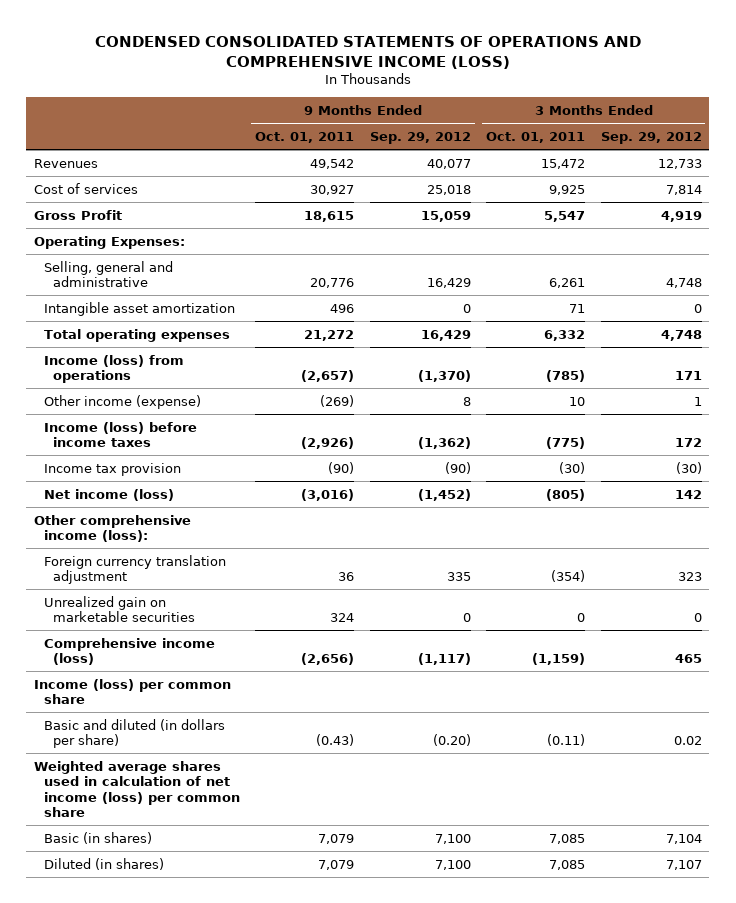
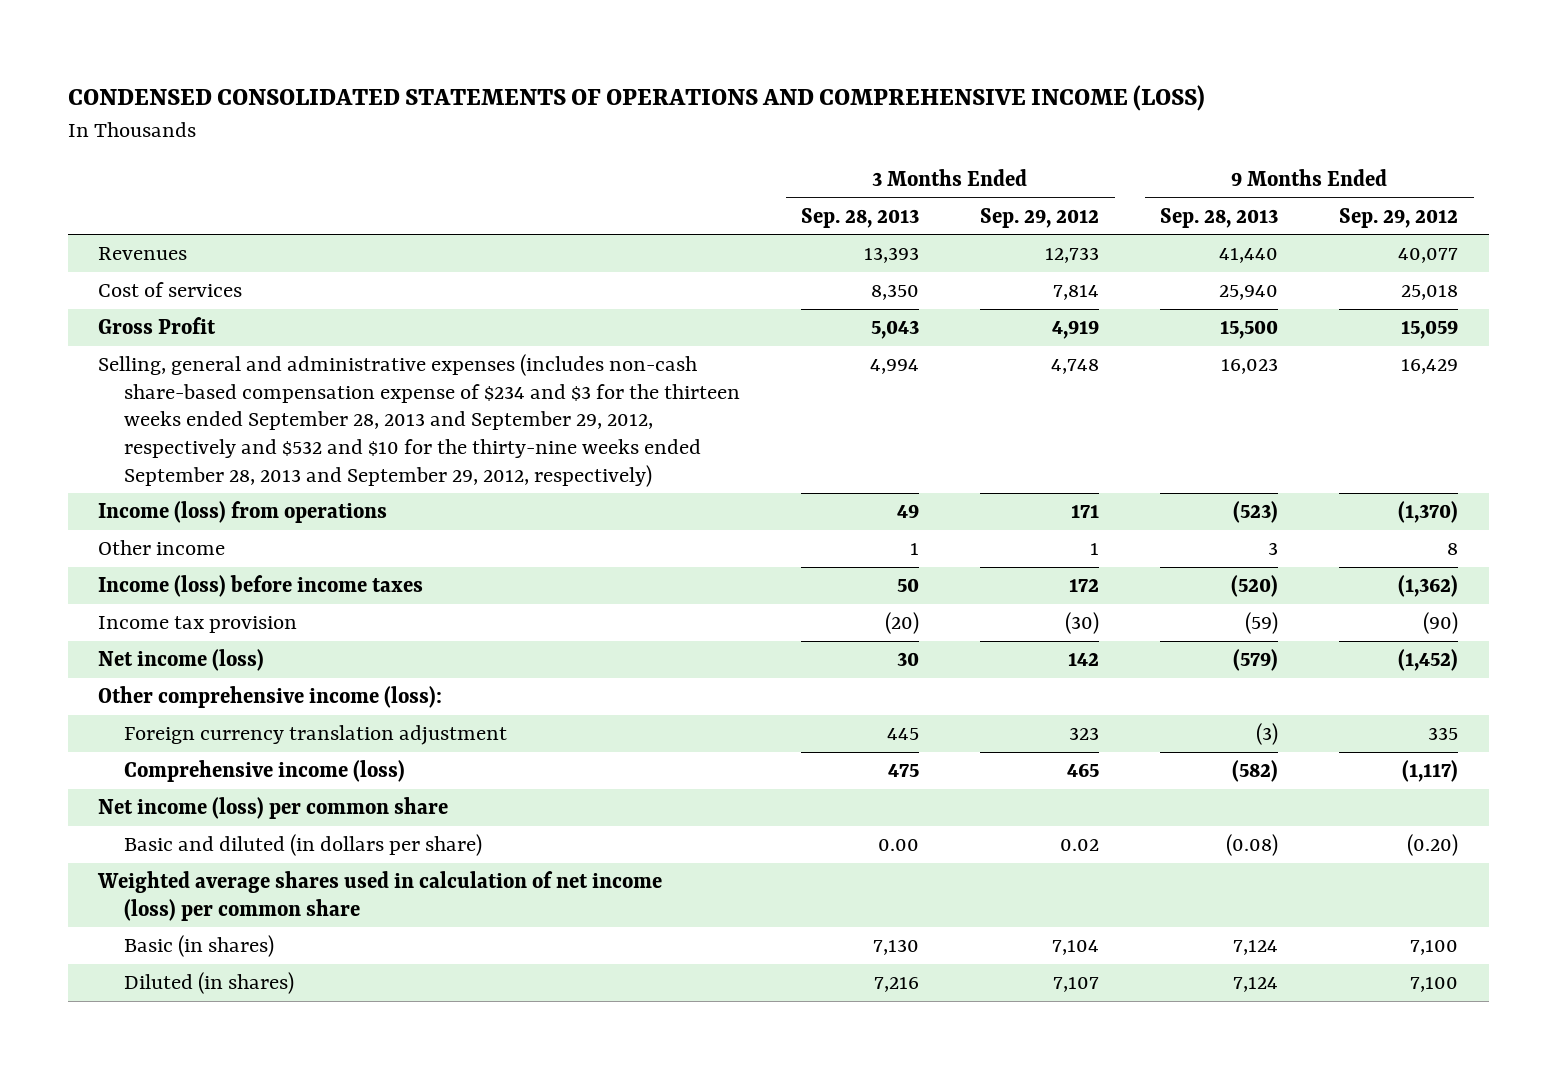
- | 9 Months Ended Oct. 01, 2011 | 9 Months Ended Sep. 29, 2012 | 3 Months Ended Oct. 01, 2011 | 3 Months Ended Sep. 29, 2012
+ | 3 Months Ended Sep. 28, 2013 | 3 Months Ended Sep. 29, 2012 | 9 Months Ended Sep. 28, 2013 | 9 Months Ended Sep. 29, 2012
- Operating Expenses:
- Selling, general and administrative | 20,776 | 16,429 | 6,261 | 4,748
- Intangible asset amortization | 496 | 0 | 71 | 0
- Total operating expenses | 21,272 | 16,429 | 6,332 | 4,748
+ Selling, general and administrative expenses (includes non-cash share-based compensation expense of $234 and $3 for the thirteen weeks ended September 28, 2013 and September 29, 2012, respectively and $532 and $10 for the thirty-nine weeks ended September 28, 2013 and September 29, 2012, respectively) | 4,994 | 4,748 | 16,023 | 16,429
- Other income (expense) | (269) | 8 | 10 | 1
+ Other income | 1 | 1 | 3 | 8
- Unrealized gain on marketable securities | 324 | 0 | 0 | 0
- Income (loss) per common share
+ Net income (loss) per common share

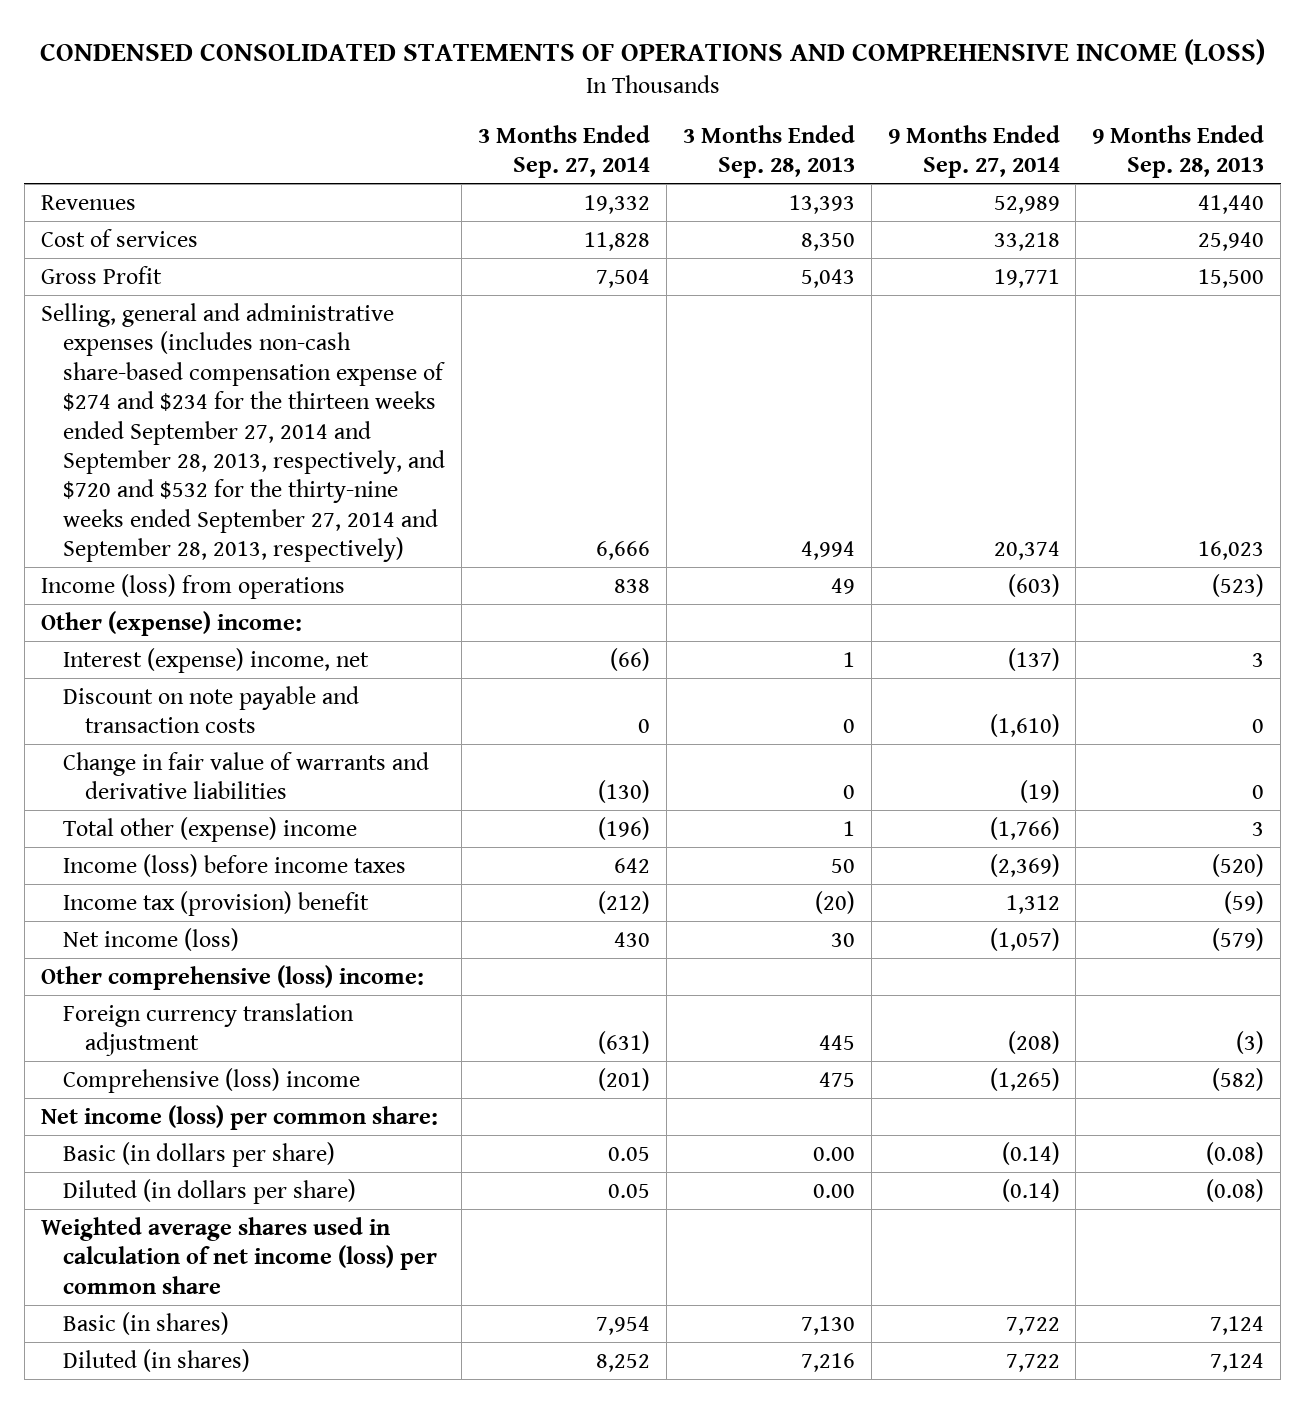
- | 3 Months Ended Sep. 28, 2013 | 3 Months Ended Sep. 29, 2012 | 9 Months Ended Sep. 28, 2013 | 9 Months Ended Sep. 29, 2012
+ | 3 Months Ended Sep. 27, 2014 | 3 Months Ended Sep. 28, 2013 | 9 Months Ended Sep. 27, 2014 | 9 Months Ended Sep. 28, 2013
- Selling, general and administrative expenses (includes non-cash share-based compensation expense of $234 and $3 for the thirteen weeks ended September 28, 2013 and September 29, 2012, respectively and $532 and $10 for the thirty-nine weeks ended September 28, 2013 and September 29, 2012, respectively) | 4,994 | 4,748 | 16,023 | 16,429
+ Selling, general and administrative expenses (includes non-cash share-based compensation expense of $274 and $234 for the thirteen weeks ended September 27, 2014 and September 28, 2013, respectively, and $720 and $532 for the thirty-nine weeks ended September 27, 2014 and September 28, 2013, respectively) | 6,666 | 4,994 | 20,374 | 16,023
- Other income | 1 | 1 | 3 | 8
+ Other (expense) income:
+ Interest (expense) income, net | (66) | 1 | (137) | 3
+ Discount on note payable and transaction costs | 0 | 0 | (1,610) | 0
+ Change in fair value of warrants and derivative liabilities | (130) | 0 | (19) | 0
+ Total other (expense) income | (196) | 1 | (1,766) | 3
- Income tax provision | (20) | (30) | (59) | (90)
+ Income tax (provision) benefit | (212) | (20) | 1,312 | (59)
- Other comprehensive income (loss):
+ Other comprehensive (loss) income:
- Comprehensive income (loss) | 475 | 465 | (582) | (1,117)
- Net income (loss) per common share
- Basic and diluted (in dollars per share) | 0.00 | 0.02 | (0.08) | (0.20)
+ Comprehensive (loss) income | (201) | 475 | (1,265) | (582)
+ Net income (loss) per common share:
+ Basic (in dollars per share) | 0.05 | 0.00 | (0.14) | (0.08)
+ Diluted (in dollars per share) | 0.05 | 0.00 | (0.14) | (0.08)

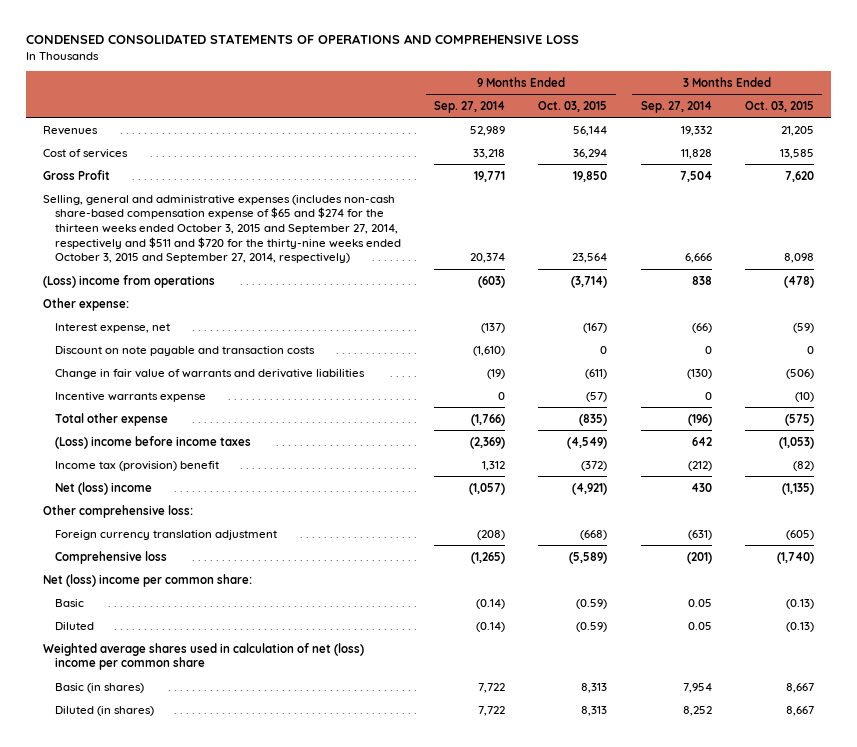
- CONDENSED CONSOLIDATED STATEMENTS OF OPERATIONS AND COMPREHENSIVE INCOME (LOSS)
+ CONDENSED CONSOLIDATED STATEMENTS OF OPERATIONS AND COMPREHENSIVE LOSS
- | 3 Months Ended Sep. 27, 2014 | 3 Months Ended Sep. 28, 2013 | 9 Months Ended Sep. 27, 2014 | 9 Months Ended Sep. 28, 2013
+ | 9 Months Ended Sep. 27, 2014 | 9 Months Ended Oct. 03, 2015 | 3 Months Ended Sep. 27, 2014 | 3 Months Ended Oct. 03, 2015
- Selling, general and administrative expenses (includes non-cash share-based compensation expense of $274 and $234 for the thirteen weeks ended September 27, 2014 and September 28, 2013, respectively, and $720 and $532 for the thirty-nine weeks ended September 27, 2014 and September 28, 2013, respectively) | 6,666 | 4,994 | 20,374 | 16,023
- Income (loss) from operations | 838 | 49 | (603) | (523)
- Other (expense) income:
- Interest (expense) income, net | (66) | 1 | (137) | 3
+ Selling, general and administrative expenses (includes non-cash share-based compensation expense of $65 and $274 for the thirteen weeks ended October 3, 2015 and September 27, 2014, respectively and $511 and $720 for the thirty-nine weeks ended October 3, 2015 and September 27, 2014, respectively) | 20,374 | 23,564 | 6,666 | 8,098
+ (Loss) income from operations | (603) | (3,714) | 838 | (478)
+ Other expense:
+ Interest expense, net | (137) | (167) | (66) | (59)
- Total other (expense) income | (196) | 1 | (1,766) | 3
- Income (loss) before income taxes | 642 | 50 | (2,369) | (520)
+ Incentive warrants expense | 0 | (57) | 0 | (10)
+ Total other expense | (1,766) | (835) | (196) | (575)
+ (Loss) income before income taxes | (2,369) | (4,549) | 642 | (1,053)
- Net income (loss) | 430 | 30 | (1,057) | (579)
- Other comprehensive (loss) income:
+ Net (loss) income | (1,057) | (4,921) | 430 | (1,135)
+ Other comprehensive loss:
- Comprehensive (loss) income | (201) | 475 | (1,265) | (582)
- Net income (loss) per common share:
- Basic (in dollars per share) | 0.05 | 0.00 | (0.14) | (0.08)
- Diluted (in dollars per share) | 0.05 | 0.00 | (0.14) | (0.08)
- Weighted average shares used in calculation of net income (loss) per common share
+ Comprehensive loss | (1,265) | (5,589) | (201) | (1,740)
+ Net (loss) income per common share:
+ Basic | (0.14) | (0.59) | 0.05 | (0.13)
+ Diluted | (0.14) | (0.59) | 0.05 | (0.13)
+ Weighted average shares used in calculation of net (loss) income per common share

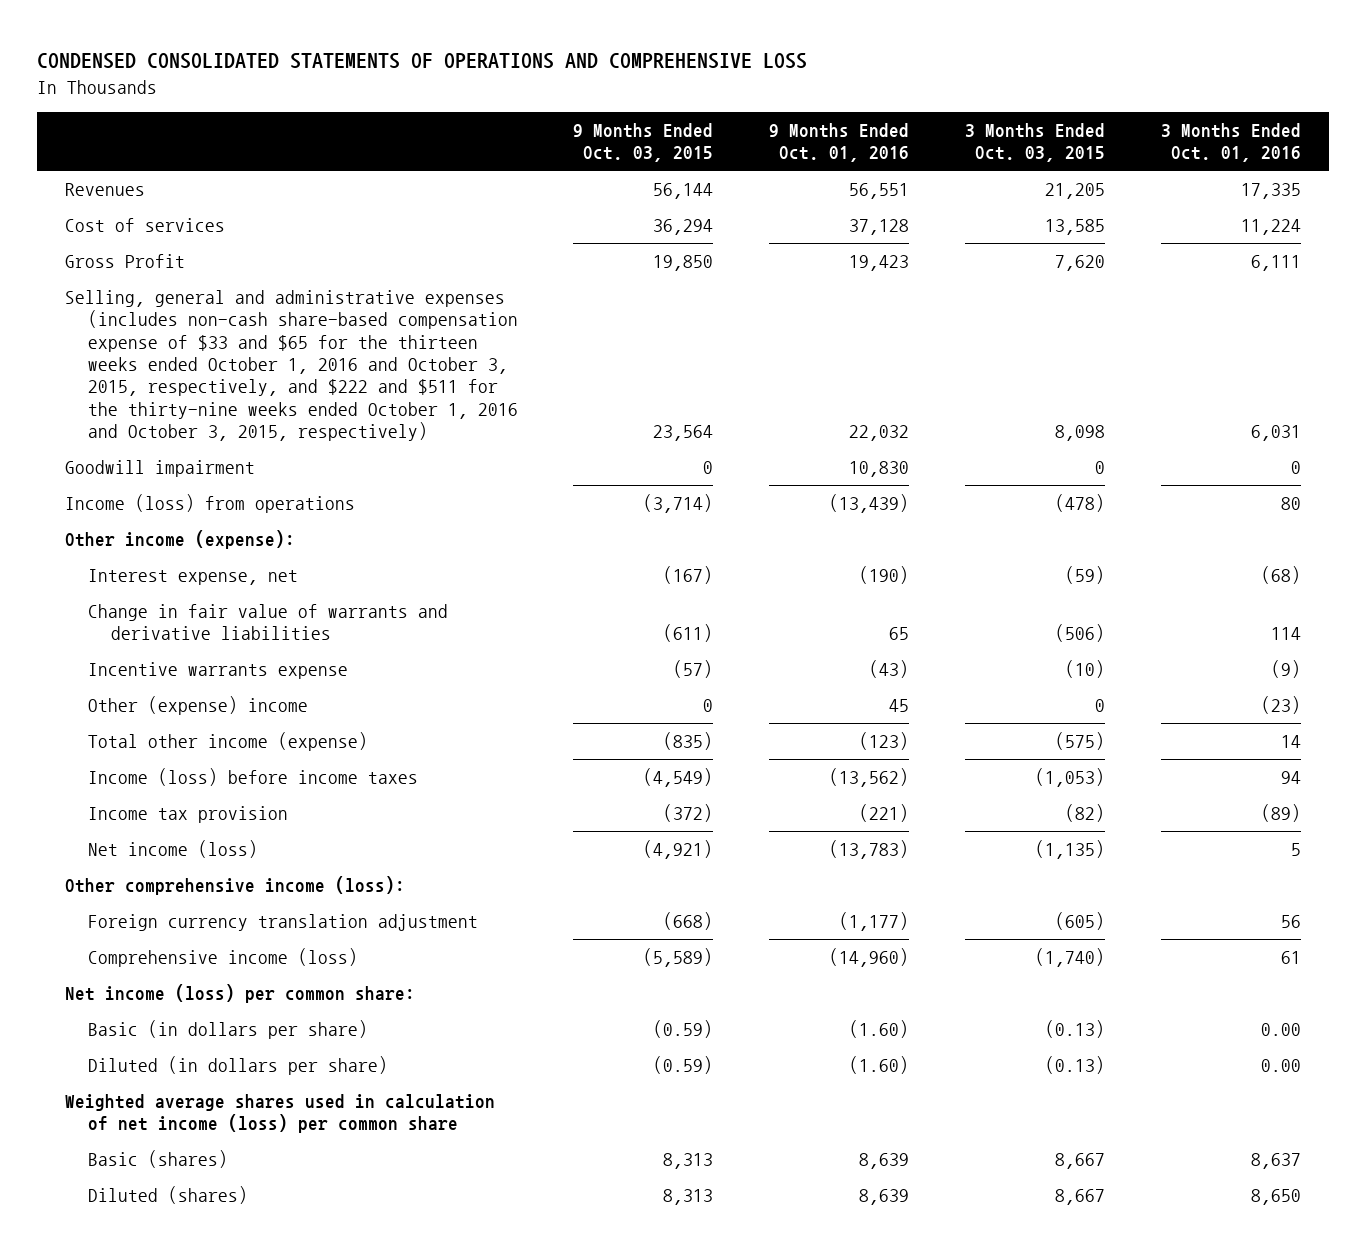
- | 9 Months Ended Sep. 27, 2014 | 9 Months Ended Oct. 03, 2015 | 3 Months Ended Sep. 27, 2014 | 3 Months Ended Oct. 03, 2015
+ | 9 Months Ended Oct. 03, 2015 | 9 Months Ended Oct. 01, 2016 | 3 Months Ended Oct. 03, 2015 | 3 Months Ended Oct. 01, 2016
- Selling, general and administrative expenses (includes non-cash share-based compensation expense of $65 and $274 for the thirteen weeks ended October 3, 2015 and September 27, 2014, respectively and $511 and $720 for the thirty-nine weeks ended October 3, 2015 and September 27, 2014, respectively) | 20,374 | 23,564 | 6,666 | 8,098
- (Loss) income from operations | (603) | (3,714) | 838 | (478)
- Other expense:
+ Selling, general and administrative expenses (includes non-cash share-based compensation expense of $33 and $65 for the thirteen weeks ended October 1, 2016 and October 3, 2015, respectively, and $222 and $511 for the thirty-nine weeks ended October 1, 2016 and October 3, 2015, respectively) | 23,564 | 22,032 | 8,098 | 6,031
+ Goodwill impairment | 0 | 10,830 | 0 | 0
+ Income (loss) from operations | (3,714) | (13,439) | (478) | 80
+ Other income (expense):
- Discount on note payable and transaction costs | (1,610) | 0 | 0 | 0
- Total other expense | (1,766) | (835) | (196) | (575)
- (Loss) income before income taxes | (2,369) | (4,549) | 642 | (1,053)
- Income tax (provision) benefit | 1,312 | (372) | (212) | (82)
- Net (loss) income | (1,057) | (4,921) | 430 | (1,135)
- Other comprehensive loss:
+ Other (expense) income | 0 | 45 | 0 | (23)
+ Total other income (expense) | (835) | (123) | (575) | 14
+ Income (loss) before income taxes | (4,549) | (13,562) | (1,053) | 94
+ Income tax provision | (372) | (221) | (82) | (89)
+ Net income (loss) | (4,921) | (13,783) | (1,135) | 5
+ Other comprehensive income (loss):
- Comprehensive loss | (1,265) | (5,589) | (201) | (1,740)
- Net (loss) income per common share:
- Basic | (0.14) | (0.59) | 0.05 | (0.13)
- Diluted | (0.14) | (0.59) | 0.05 | (0.13)
- Weighted average shares used in calculation of net (loss) income per common share
- Basic (in shares) | 7,722 | 8,313 | 7,954 | 8,667
- Diluted (in shares) | 7,722 | 8,313 | 8,252 | 8,667
+ Comprehensive income (loss) | (5,589) | (14,960) | (1,740) | 61
+ Net income (loss) per common share:
+ Basic (in dollars per share) | (0.59) | (1.60) | (0.13) | 0.00
+ Diluted (in dollars per share) | (0.59) | (1.60) | (0.13) | 0.00
+ Weighted average shares used in calculation of net income (loss) per common share
+ Basic (shares) | 8,313 | 8,639 | 8,667 | 8,637
+ Diluted (shares) | 8,313 | 8,639 | 8,667 | 8,650

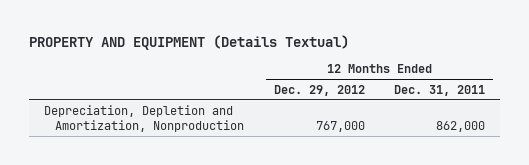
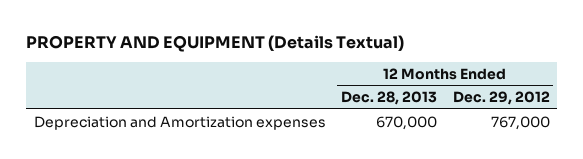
- | 12 Months Ended Dec. 29, 2012 | 12 Months Ended Dec. 31, 2011
+ | 12 Months Ended Dec. 28, 2013 | 12 Months Ended Dec. 29, 2012
- Depreciation, Depletion and Amortization, Nonproduction | 767,000 | 862,000
+ Depreciation and Amortization expenses | 670,000 | 767,000

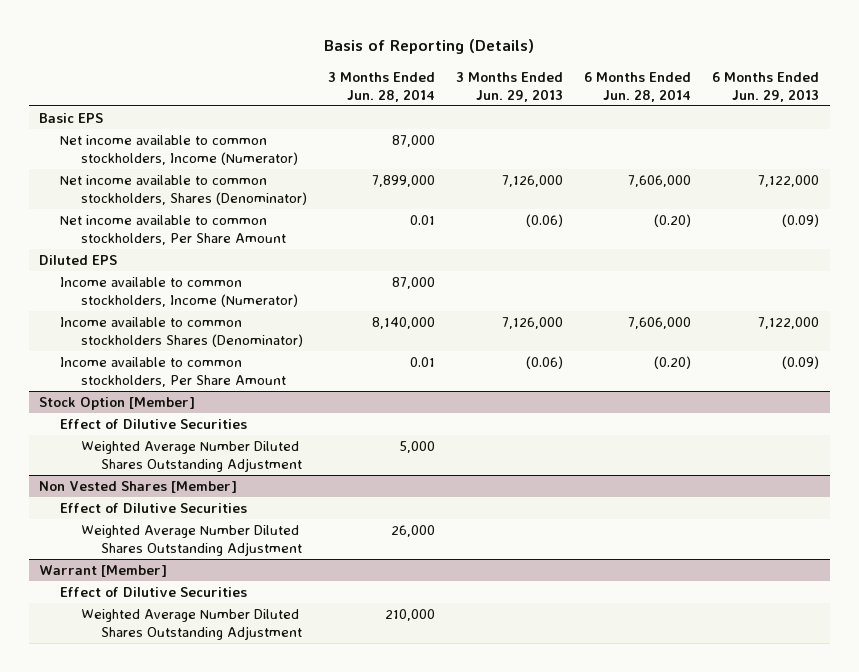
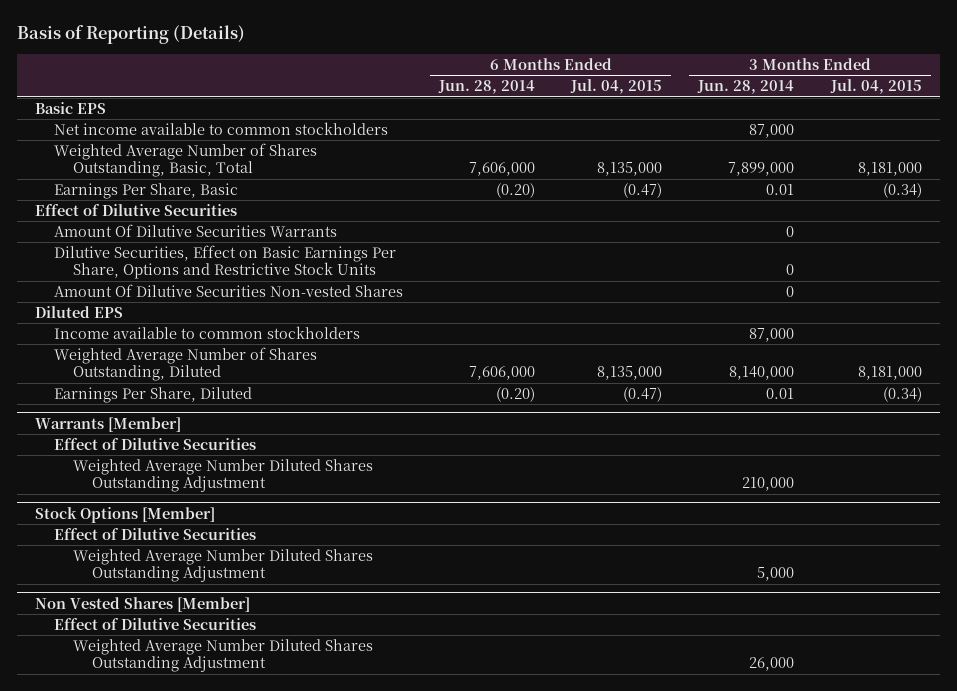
- | 3 Months Ended Jun. 28, 2014 | 3 Months Ended Jun. 29, 2013 | 6 Months Ended Jun. 28, 2014 | 6 Months Ended Jun. 29, 2013
+ | 6 Months Ended Jun. 28, 2014 | 6 Months Ended Jul. 04, 2015 | 3 Months Ended Jun. 28, 2014 | 3 Months Ended Jul. 04, 2015
- Net income available to common stockholders, Income (Numerator) | 87,000 | | |
- Net income available to common stockholders, Shares (Denominator) | 7,899,000 | 7,126,000 | 7,606,000 | 7,122,000
- Net income available to common stockholders, Per Share Amount | 0.01 | (0.06) | (0.20) | (0.09)
+ Net income available to common stockholders | | | 87,000 |
+ Weighted Average Number of Shares Outstanding, Basic, Total | 7,606,000 | 8,135,000 | 7,899,000 | 8,181,000
+ Earnings Per Share, Basic | (0.20) | (0.47) | 0.01 | (0.34)
+ Effect of Dilutive Securities
+ Amount Of Dilutive Securities Warrants | | | 0 |
+ Dilutive Securities, Effect on Basic Earnings Per Share, Options and Restrictive Stock Units | | | 0 |
+ Amount Of Dilutive Securities Non-vested Shares | | | 0 |
- Income available to common stockholders, Income (Numerator) | 87,000 | | |
- Income available to common stockholders Shares (Denominator) | 8,140,000 | 7,126,000 | 7,606,000 | 7,122,000
- Income available to common stockholders, Per Share Amount | 0.01 | (0.06) | (0.20) | (0.09)
- Stock Option [Member]
+ Income available to common stockholders | | | 87,000 |
+ Weighted Average Number of Shares Outstanding, Diluted | 7,606,000 | 8,135,000 | 8,140,000 | 8,181,000
+ Earnings Per Share, Diluted | (0.20) | (0.47) | 0.01 | (0.34)
+ Warrants [Member]
+ Weighted Average Number Diluted Shares Outstanding Adjustment | | | 210,000 |
+ Stock Options [Member]
+ Effect of Dilutive Securities
- Warrant [Member]
- Effect of Dilutive Securities
- Weighted Average Number Diluted Shares Outstanding Adjustment | 210,000 | | |

